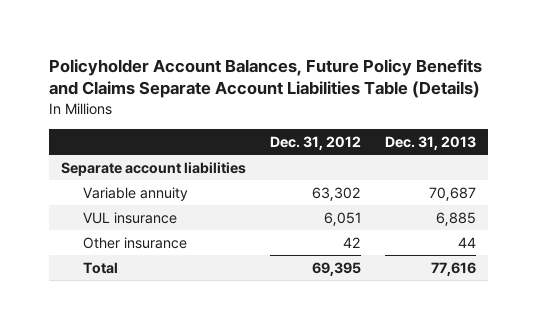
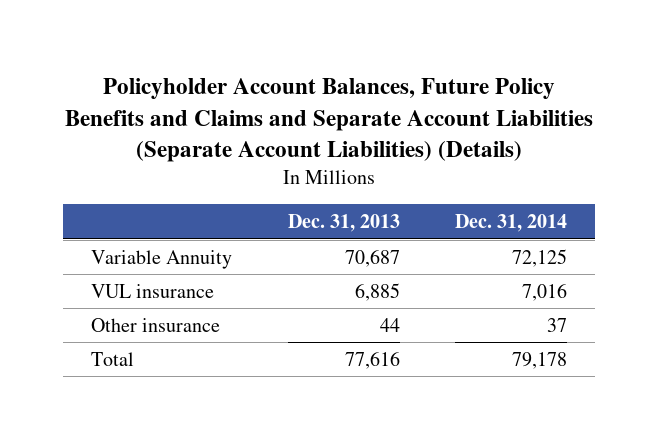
- Policyholder Account Balances, Future Policy Benefits and Claims Separate Account Liabilities Table (Details)
+ Policyholder Account Balances, Future Policy Benefits and Claims and Separate Account Liabilities (Separate Account Liabilities) (Details)
- | Dec. 31, 2012 | Dec. 31, 2013
+ | Dec. 31, 2013 | Dec. 31, 2014
- Separate account liabilities
- Variable annuity | 63,302 | 70,687
+ Variable Annuity | 70,687 | 72,125

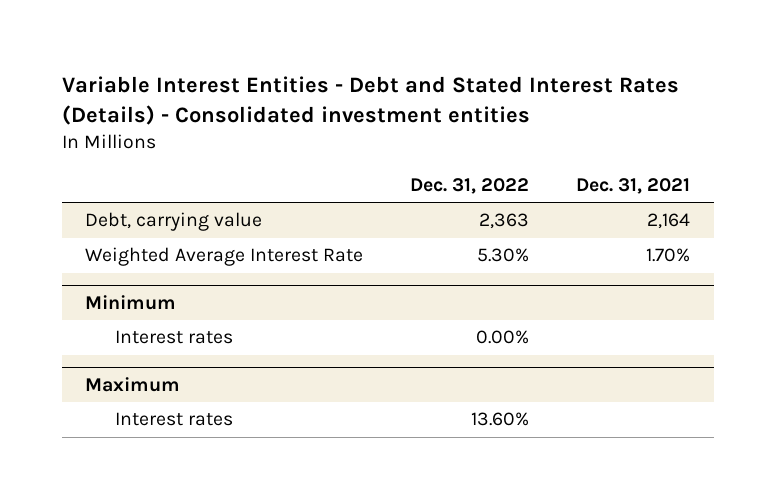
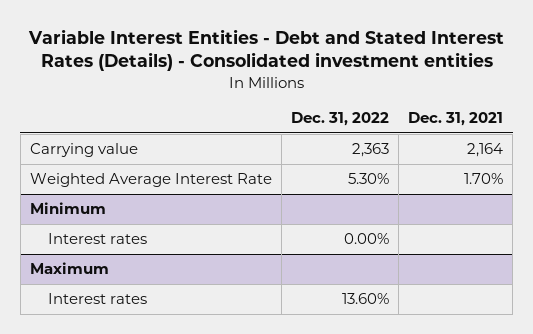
- Debt, carrying value | 2,363 | 2,164
+ Carrying value | 2,363 | 2,164

